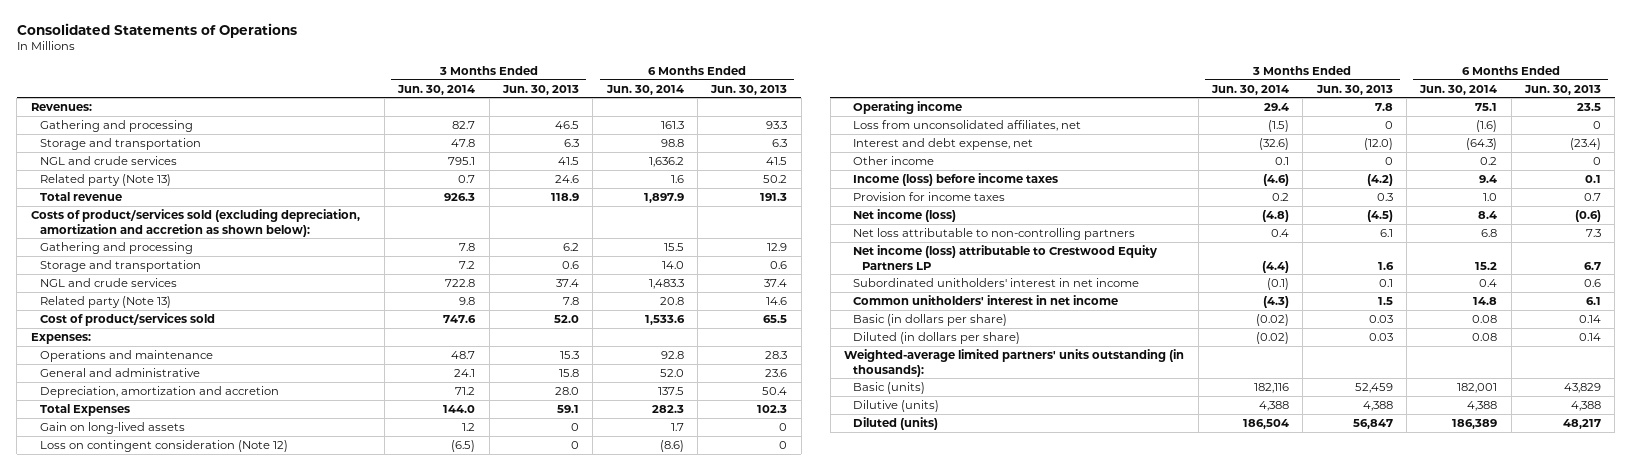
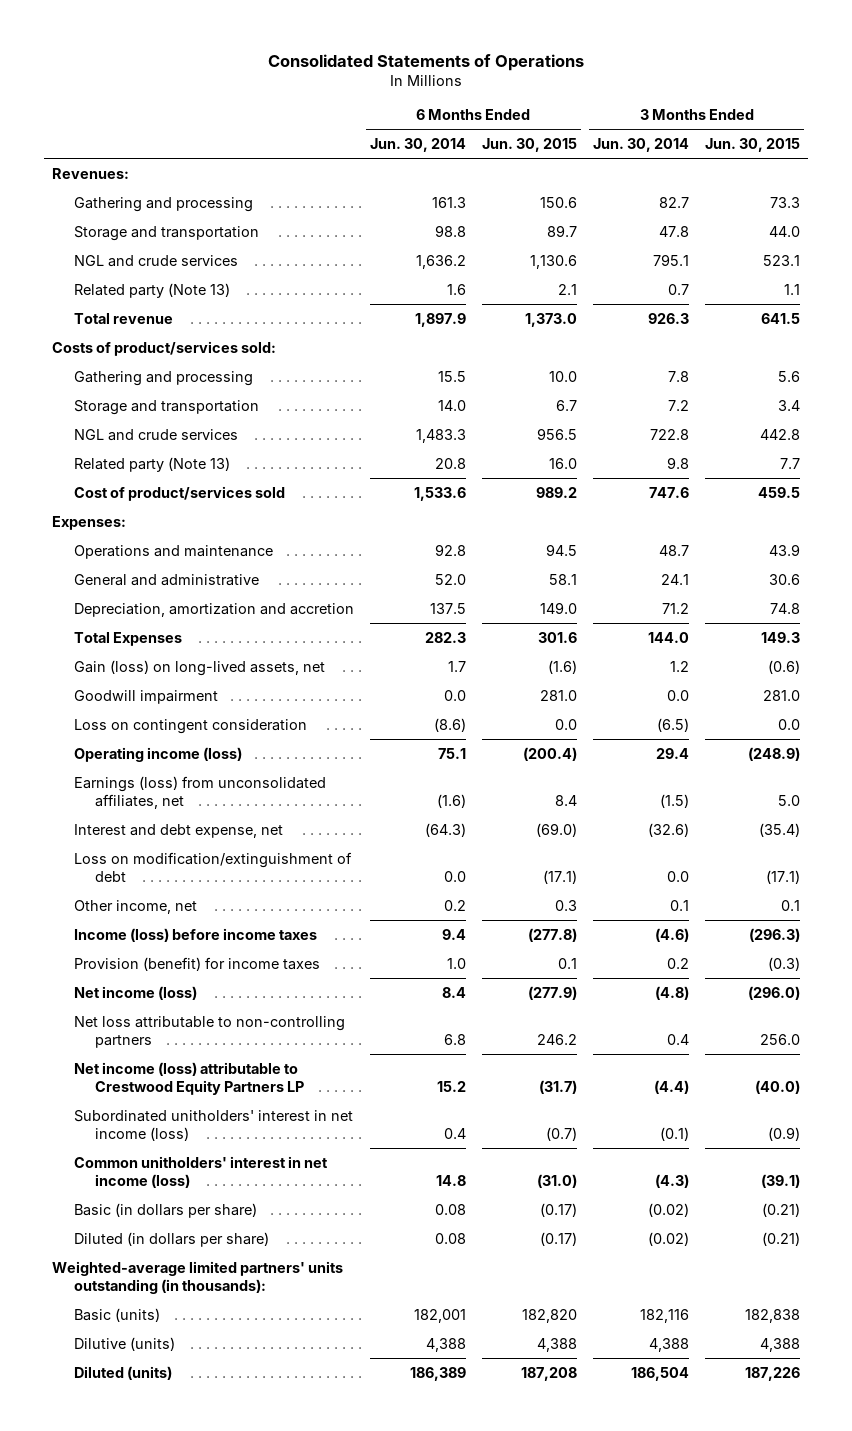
- | 3 Months Ended Jun. 30, 2014 | 3 Months Ended Jun. 30, 2013 | 6 Months Ended Jun. 30, 2014 | 6 Months Ended Jun. 30, 2013
+ | 6 Months Ended Jun. 30, 2014 | 6 Months Ended Jun. 30, 2015 | 3 Months Ended Jun. 30, 2014 | 3 Months Ended Jun. 30, 2015
- Costs of product/services sold (excluding depreciation, amortization and accretion as shown below):
+ Costs of product/services sold:
- Gain on long-lived assets | 1.2 | 0 | 1.7 | 0
- Loss on contingent consideration (Note 12) | (6.5) | 0 | (8.6) | 0
- Operating income | 29.4 | 7.8 | 75.1 | 23.5
- Loss from unconsolidated affiliates, net | (1.5) | 0 | (1.6) | 0
+ Gain (loss) on long-lived assets, net | 1.7 | (1.6) | 1.2 | (0.6)
+ Goodwill impairment | 0.0 | 281.0 | 0.0 | 281.0
+ Loss on contingent consideration | (8.6) | 0.0 | (6.5) | 0.0
+ Operating income (loss) | 75.1 | (200.4) | 29.4 | (248.9)
+ Earnings (loss) from unconsolidated affiliates, net | (1.6) | 8.4 | (1.5) | 5.0
- Other income | 0.1 | 0 | 0.2 | 0
+ Loss on modification/extinguishment of debt | 0.0 | (17.1) | 0.0 | (17.1)
+ Other income, net | 0.2 | 0.3 | 0.1 | 0.1
- Provision for income taxes | 0.2 | 0.3 | 1.0 | 0.7
+ Provision (benefit) for income taxes | 1.0 | 0.1 | 0.2 | (0.3)
- Subordinated unitholders' interest in net income | (0.1) | 0.1 | 0.4 | 0.6
- Common unitholders' interest in net income | (4.3) | 1.5 | 14.8 | 6.1
+ Subordinated unitholders' interest in net income (loss) | 0.4 | (0.7) | (0.1) | (0.9)
+ Common unitholders' interest in net income (loss) | 14.8 | (31.0) | (4.3) | (39.1)

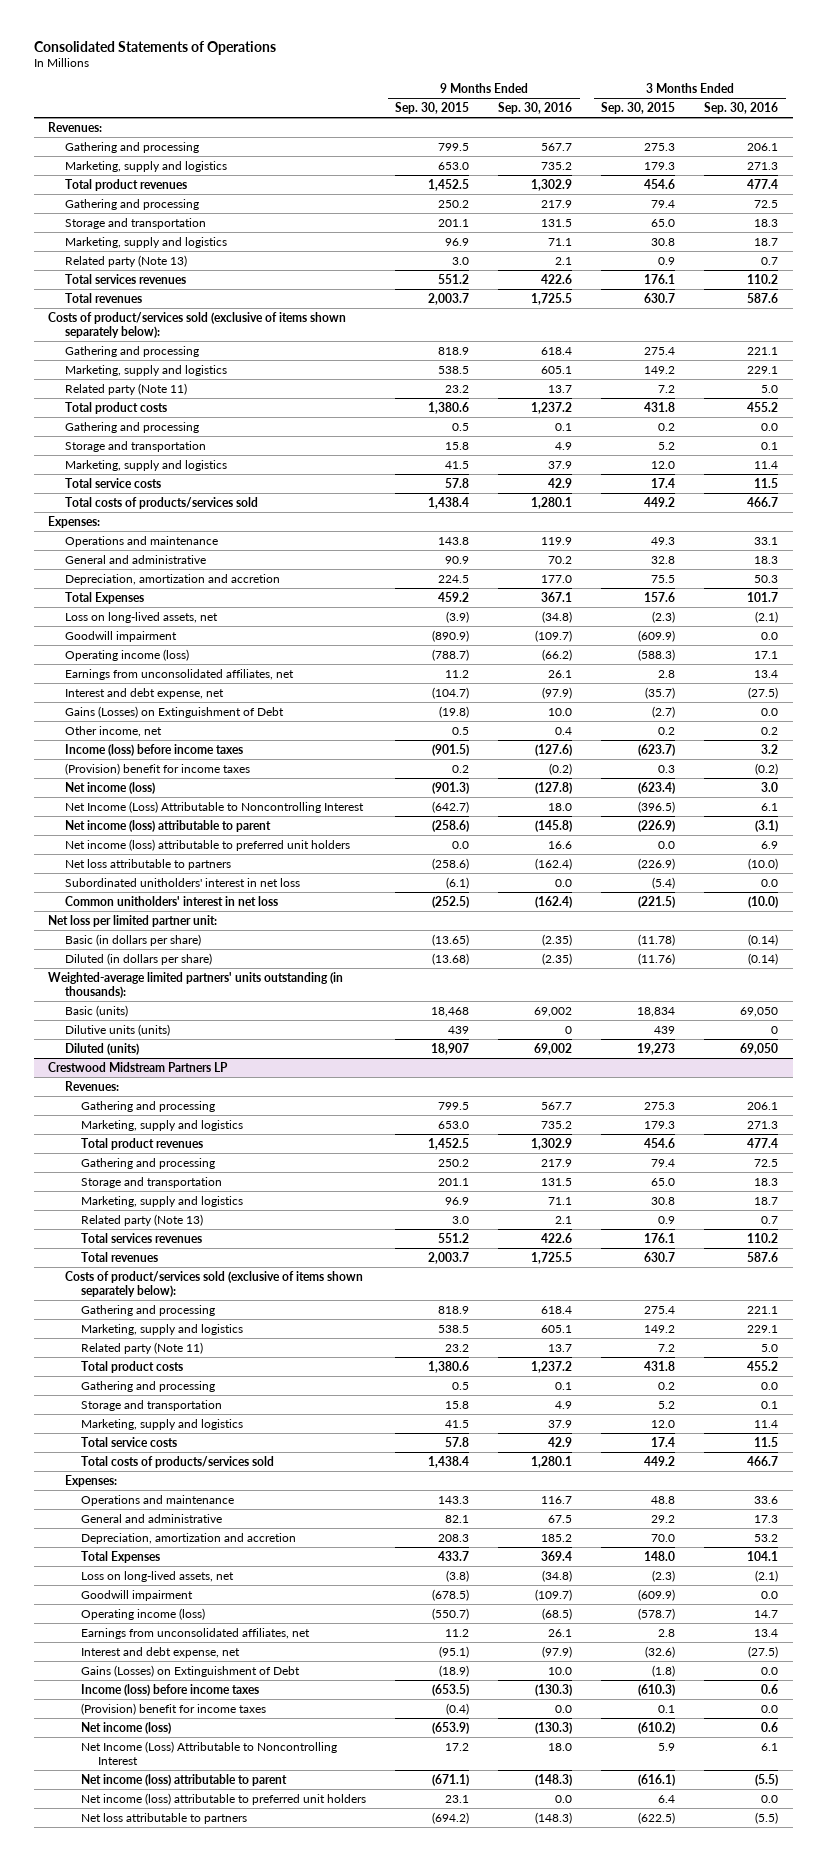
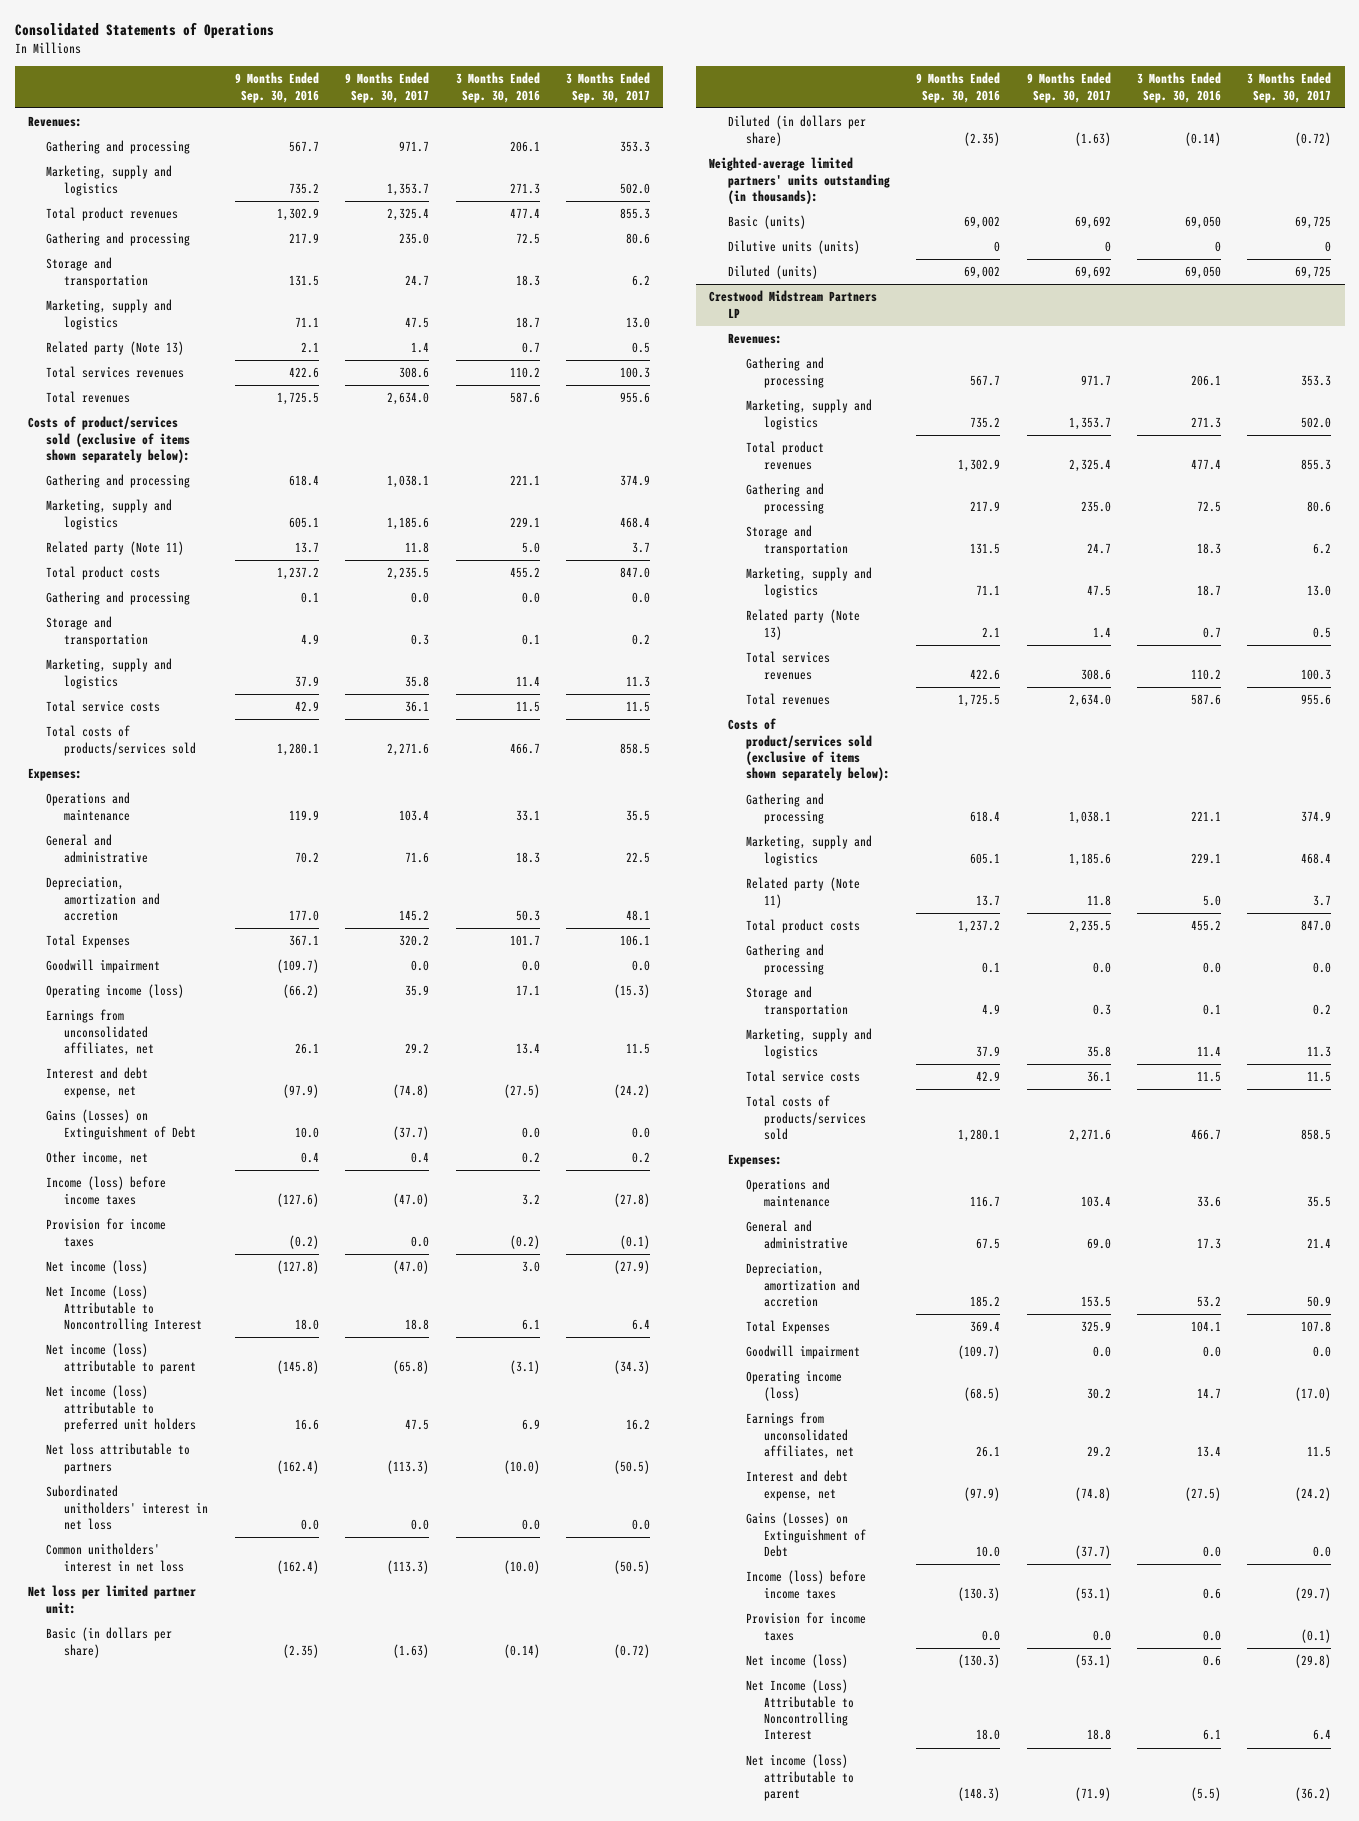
- | 9 Months Ended Sep. 30, 2015 | 9 Months Ended Sep. 30, 2016 | 3 Months Ended Sep. 30, 2015 | 3 Months Ended Sep. 30, 2016
+ | 9 Months Ended Sep. 30, 2016 | 9 Months Ended Sep. 30, 2017 | 3 Months Ended Sep. 30, 2016 | 3 Months Ended Sep. 30, 2017
- Loss on long-lived assets, net | (3.9) | (34.8) | (2.3) | (2.1)
- (Provision) benefit for income taxes | 0.2 | (0.2) | 0.3 | (0.2)
+ Provision for income taxes | (0.2) | 0.0 | (0.2) | (0.1)
@ Crestwood Midstream Partners LP
- Loss on long-lived assets, net | (3.8) | (34.8) | (2.3) | (2.1)
- (Provision) benefit for income taxes | (0.4) | 0.0 | 0.1 | 0.0
+ Provision for income taxes | 0.0 | 0.0 | 0.0 | (0.1)
- Net income (loss) attributable to preferred unit holders | 23.1 | 0.0 | 6.4 | 0.0
- Net loss attributable to partners | (694.2) | (148.3) | (622.5) | (5.5)

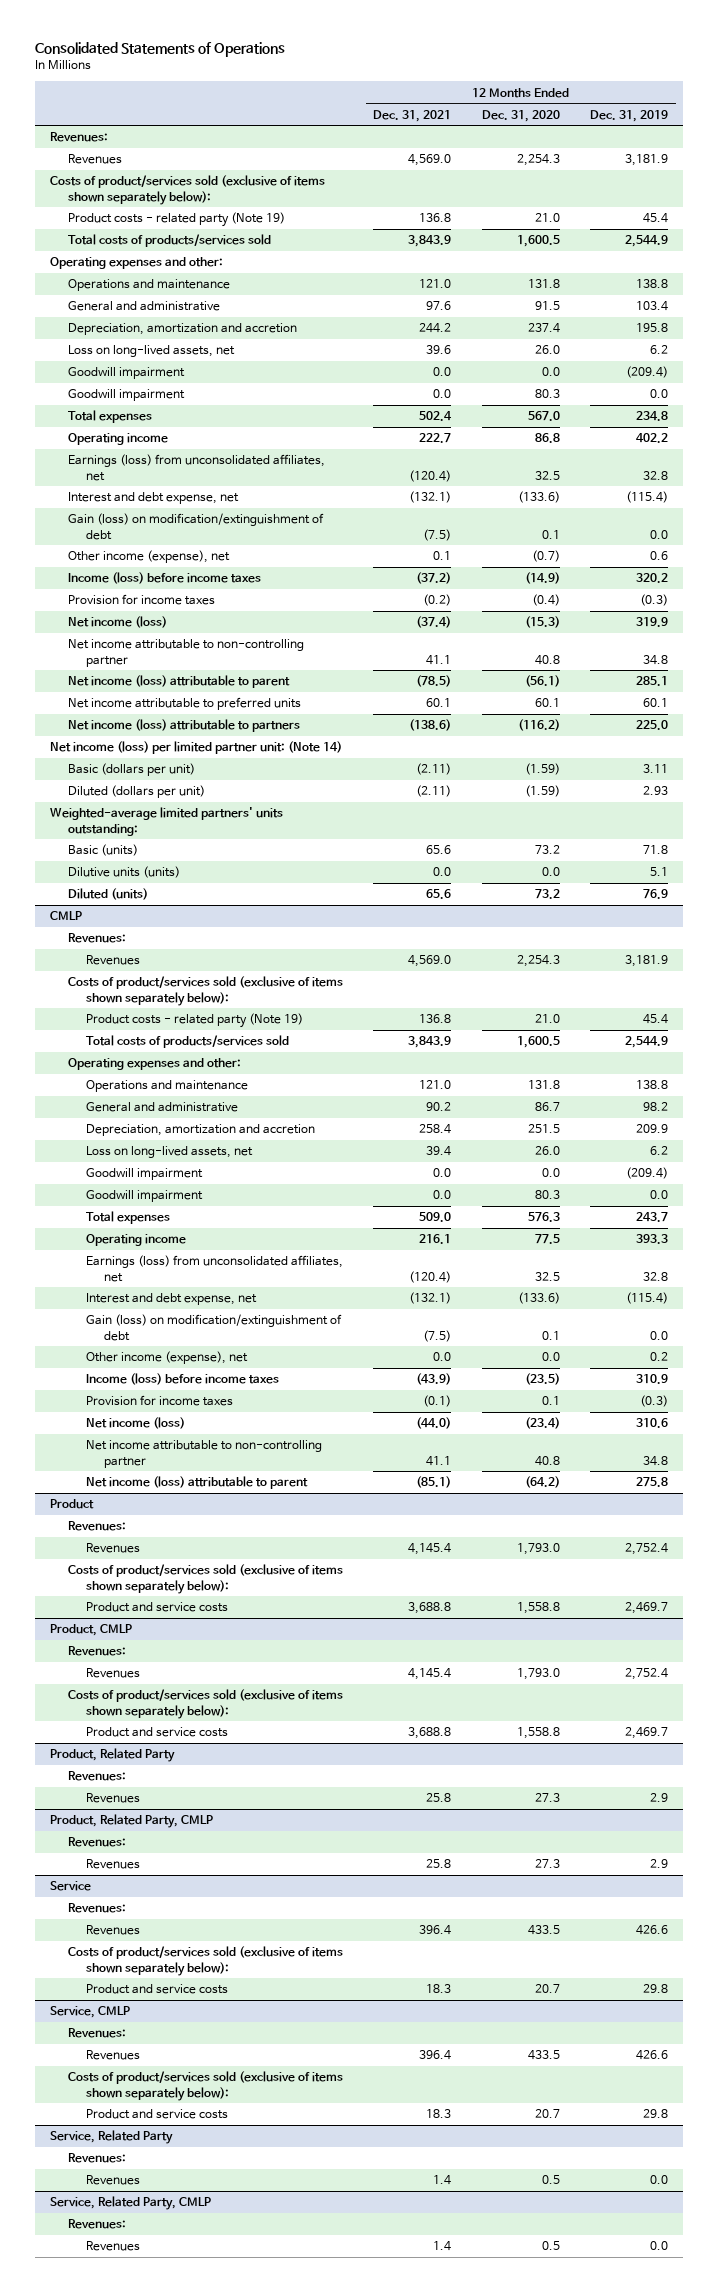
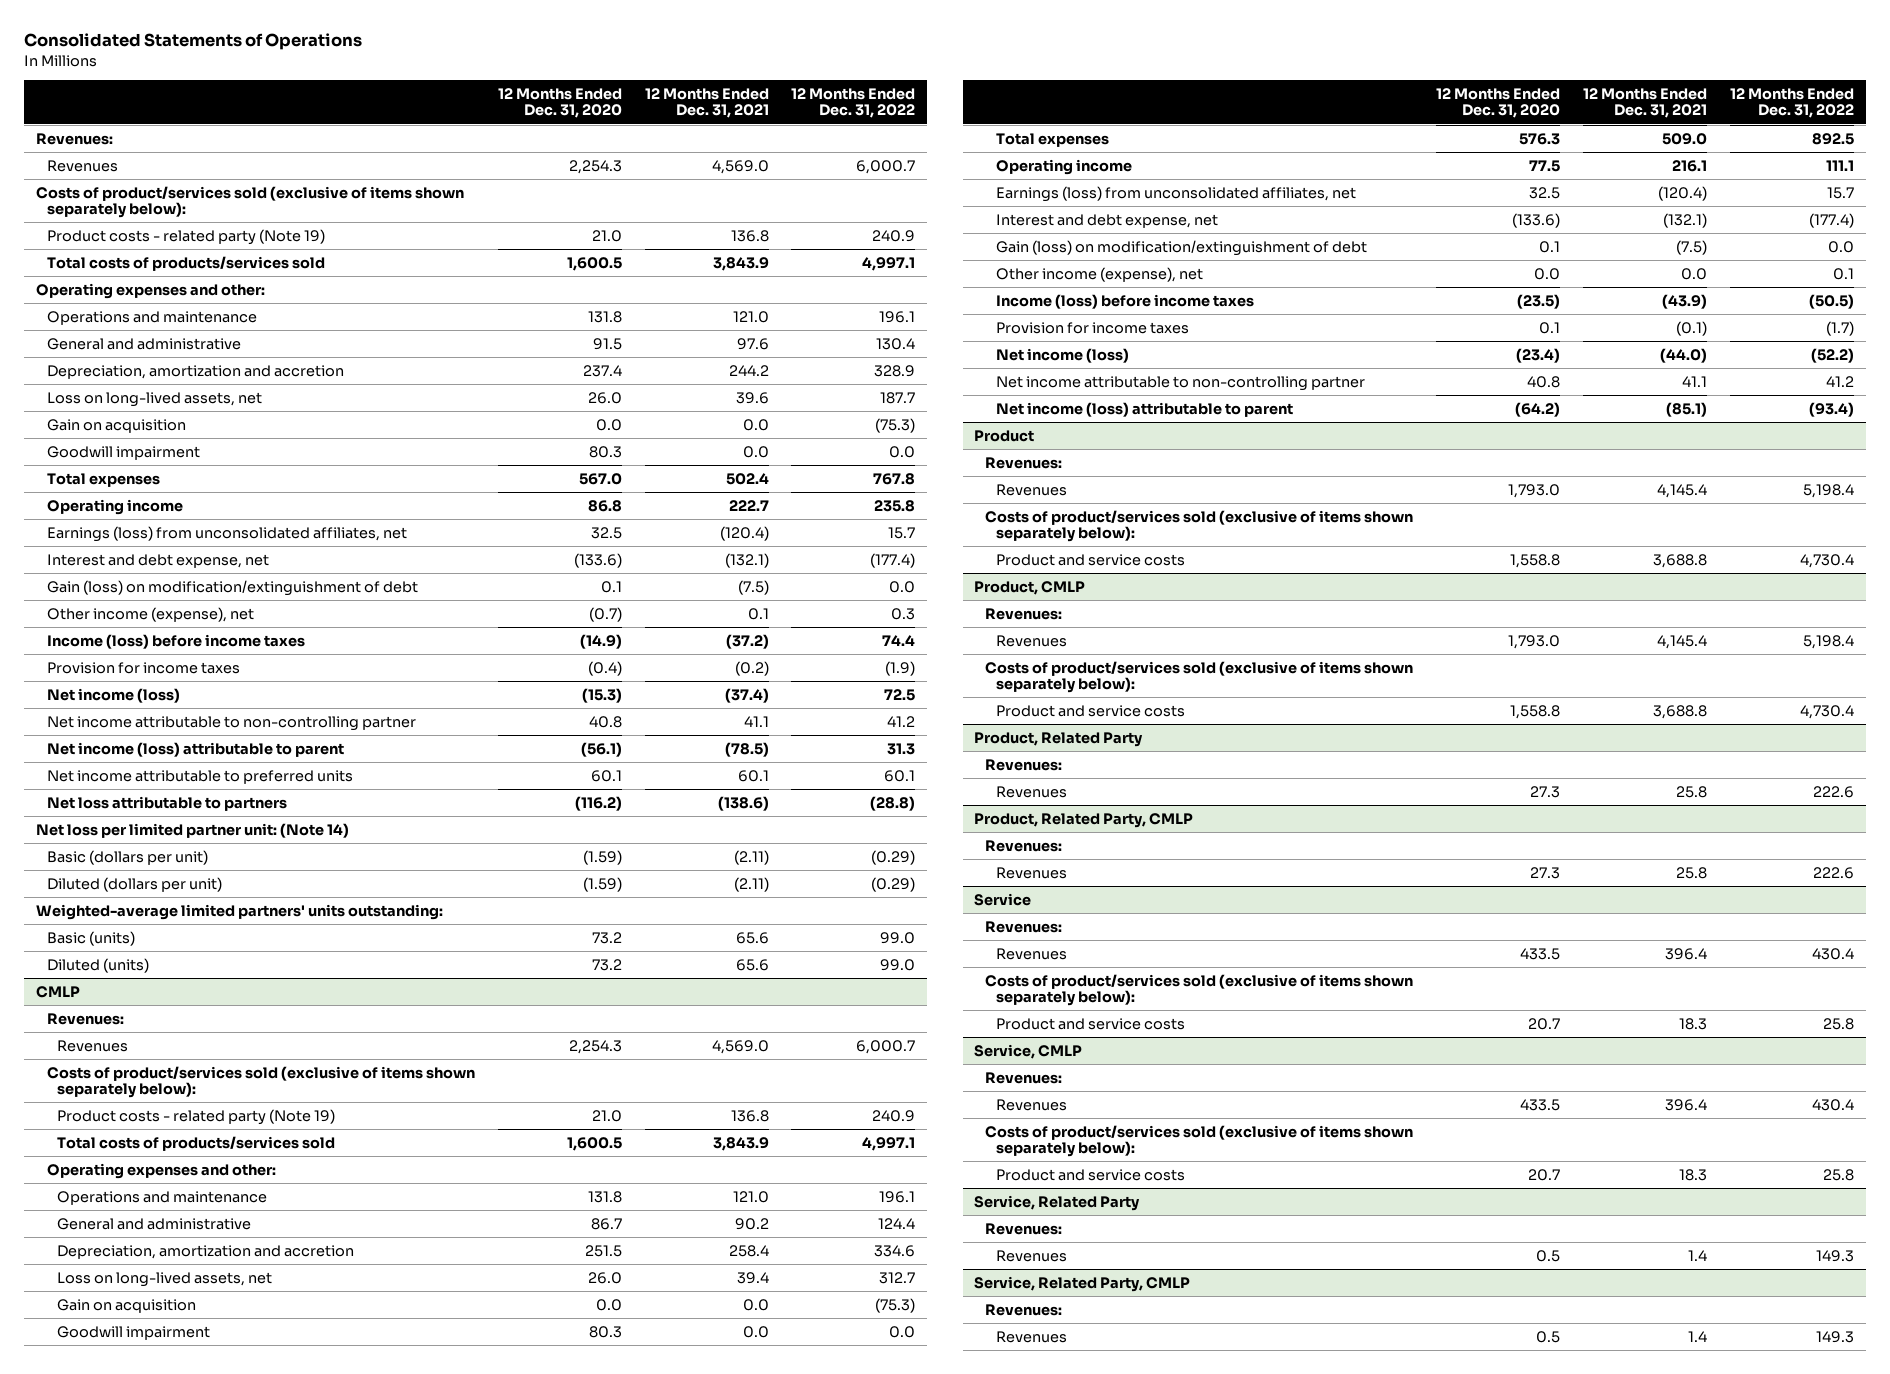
- | 12 Months Ended Dec. 31, 2021 | 12 Months Ended Dec. 31, 2020 | 12 Months Ended Dec. 31, 2019
+ | 12 Months Ended Dec. 31, 2020 | 12 Months Ended Dec. 31, 2021 | 12 Months Ended Dec. 31, 2022
- Goodwill impairment | 0.0 | 0.0 | (209.4)
+ Gain on acquisition | 0.0 | 0.0 | (75.3)
- Net income (loss) attributable to partners | (138.6) | (116.2) | 225.0
- Net income (loss) per limited partner unit: (Note 14)
+ Net loss attributable to partners | (116.2) | (138.6) | (28.8)
+ Net loss per limited partner unit: (Note 14)
- Dilutive units (units) | 0.0 | 0.0 | 5.1
@ CMLP
- Goodwill impairment | 0.0 | 0.0 | (209.4)
+ Gain on acquisition | 0.0 | 0.0 | (75.3)

